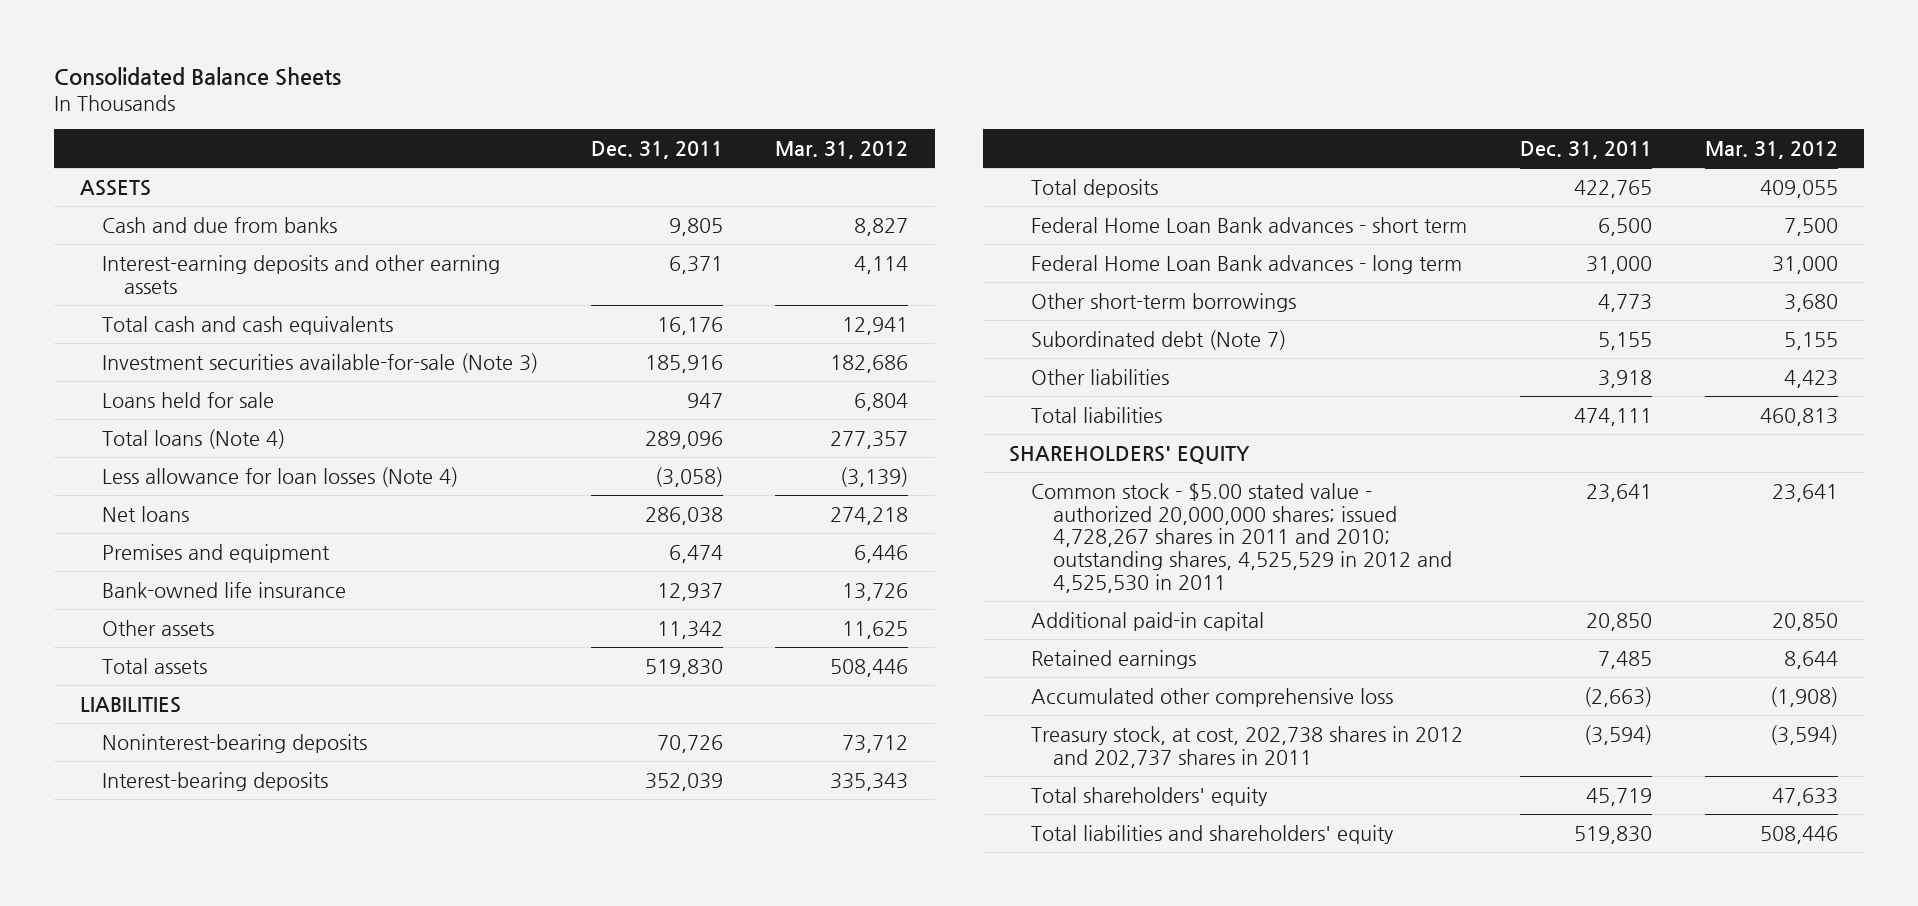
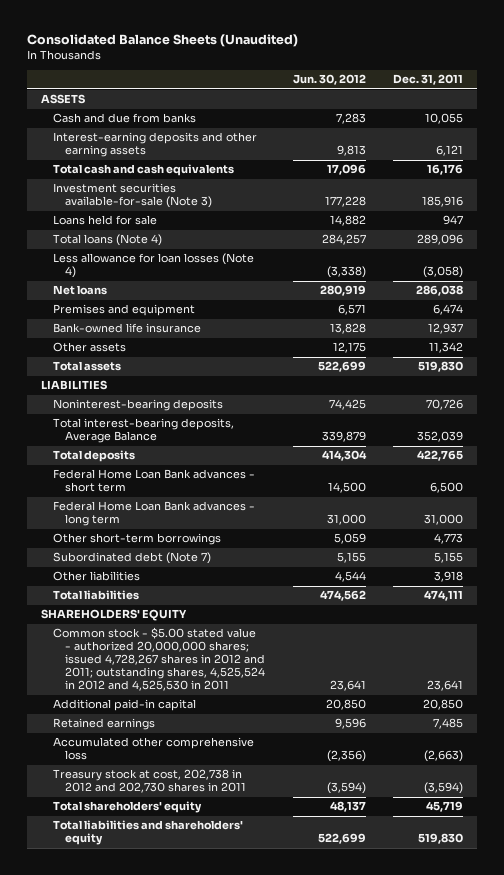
- Consolidated Balance Sheets
+ Consolidated Balance Sheets (Unaudited)
- | Dec. 31, 2011 | Mar. 31, 2012
+ | Jun. 30, 2012 | Dec. 31, 2011
- Cash and due from banks | 9,805 | 8,827
- Interest-earning deposits and other earning assets | 6,371 | 4,114
+ Cash and due from banks | 7,283 | 10,055
+ Interest-earning deposits and other earning assets | 9,813 | 6,121
- Interest-bearing deposits | 352,039 | 335,343
+ Total interest-bearing deposits, Average Balance | 339,879 | 352,039
- Common stock - $5.00 stated value - authorized 20,000,000 shares; issued 4,728,267 shares in 2011 and 2010; outstanding shares, 4,525,529 in 2012 and 4,525,530 in 2011 | 23,641 | 23,641
+ Common stock - $5.00 stated value - authorized 20,000,000 shares; issued 4,728,267 shares in 2012 and 2011; outstanding shares, 4,525,524 in 2012 and 4,525,530 in 2011 | 23,641 | 23,641
- Treasury stock, at cost, 202,738 shares in 2012 and 202,737 shares in 2011 | (3,594) | (3,594)
+ Treasury stock at cost, 202,738 in 2012 and 202,730 shares in 2011 | (3,594) | (3,594)

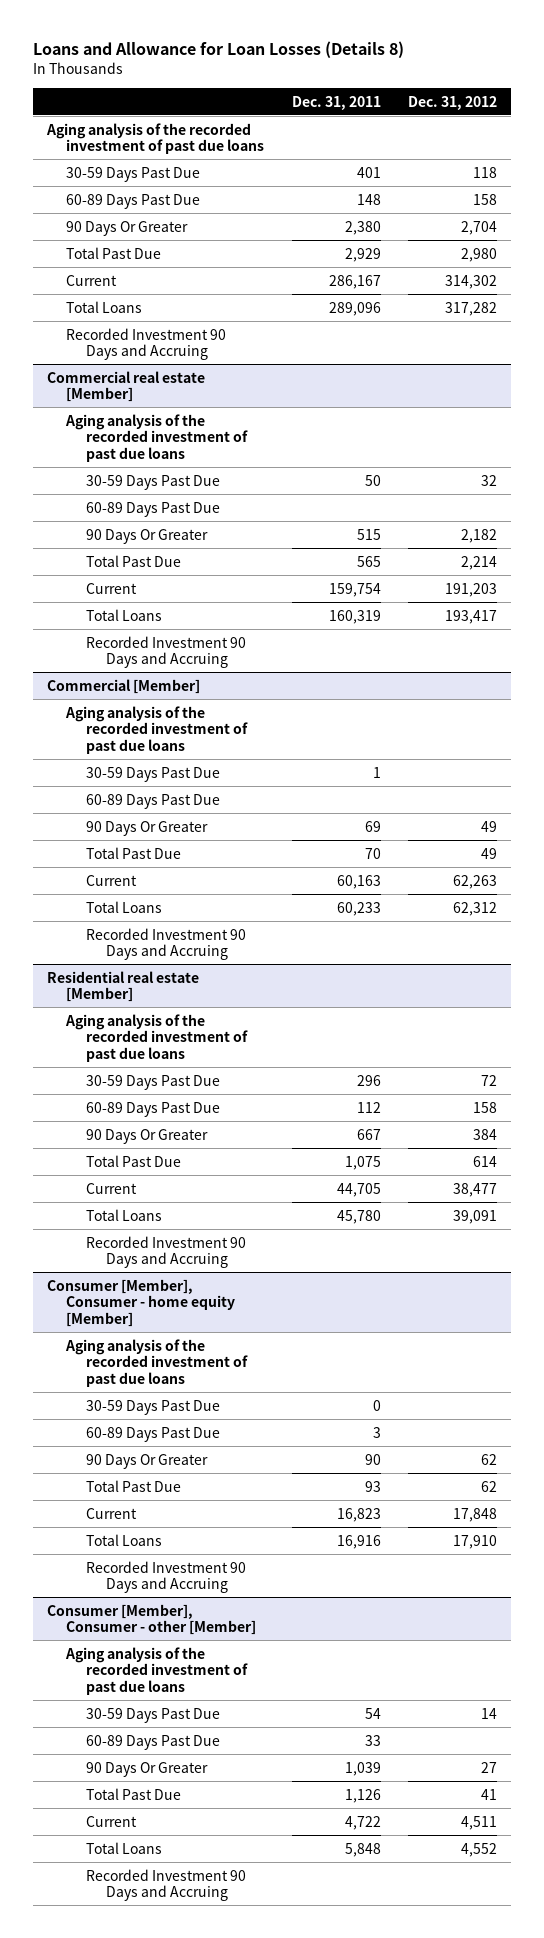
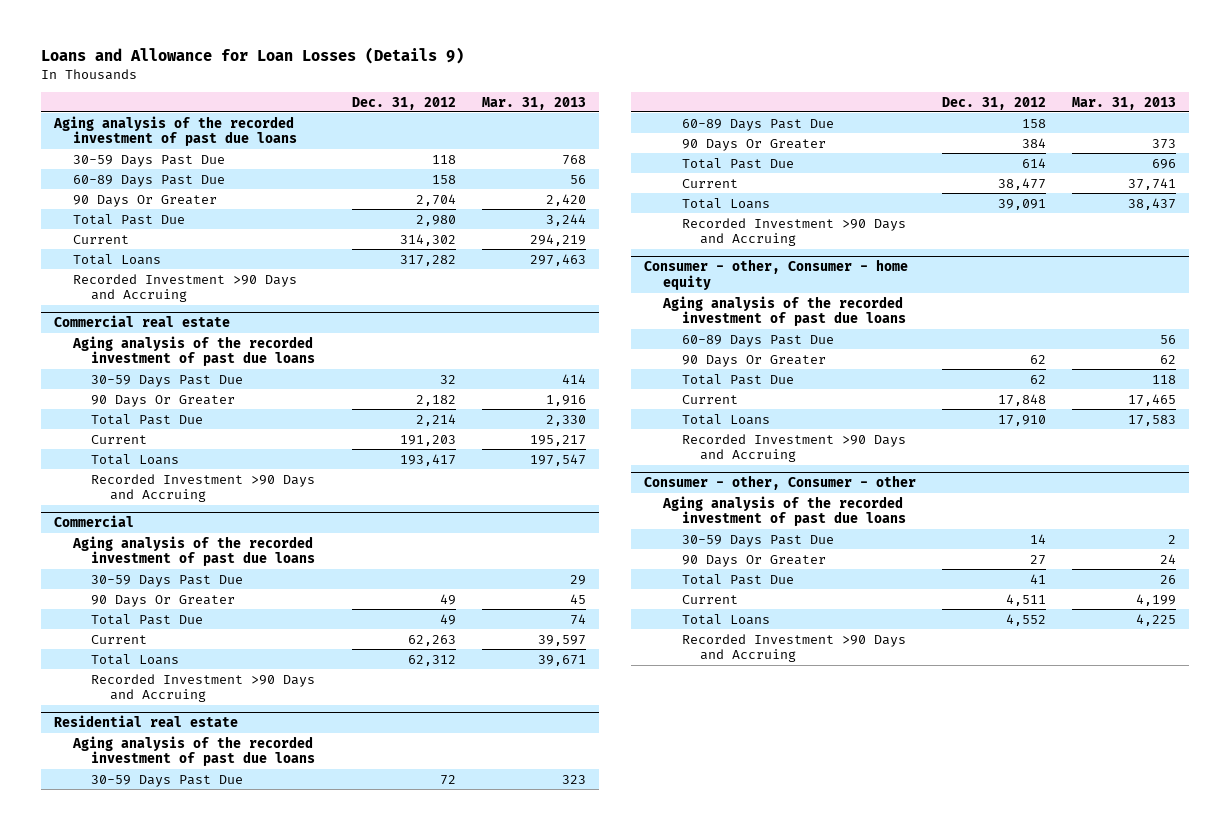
- Loans and Allowance for Loan Losses (Details 8)
+ Loans and Allowance for Loan Losses (Details 9)
- | Dec. 31, 2011 | Dec. 31, 2012
+ | Dec. 31, 2012 | Mar. 31, 2013
- Recorded Investment 90 Days and Accruing
- Commercial real estate [Member]
+ Recorded Investment >90 Days and Accruing
+ Commercial real estate
- 60-89 Days Past Due
- Recorded Investment 90 Days and Accruing
- Commercial [Member]
+ Recorded Investment >90 Days and Accruing
+ Commercial
- 60-89 Days Past Due
- Recorded Investment 90 Days and Accruing
- Residential real estate [Member]
+ Recorded Investment >90 Days and Accruing
+ Residential real estate
- Recorded Investment 90 Days and Accruing
- Consumer [Member], Consumer - home equity [Member]
+ Recorded Investment >90 Days and Accruing
+ Consumer - other, Consumer - home equity
- 30-59 Days Past Due | 0 |
- Recorded Investment 90 Days and Accruing
- Consumer [Member], Consumer - other [Member]
+ Recorded Investment >90 Days and Accruing
+ Consumer - other, Consumer - other
- 60-89 Days Past Due | 33 |
- Recorded Investment 90 Days and Accruing
+ Recorded Investment >90 Days and Accruing

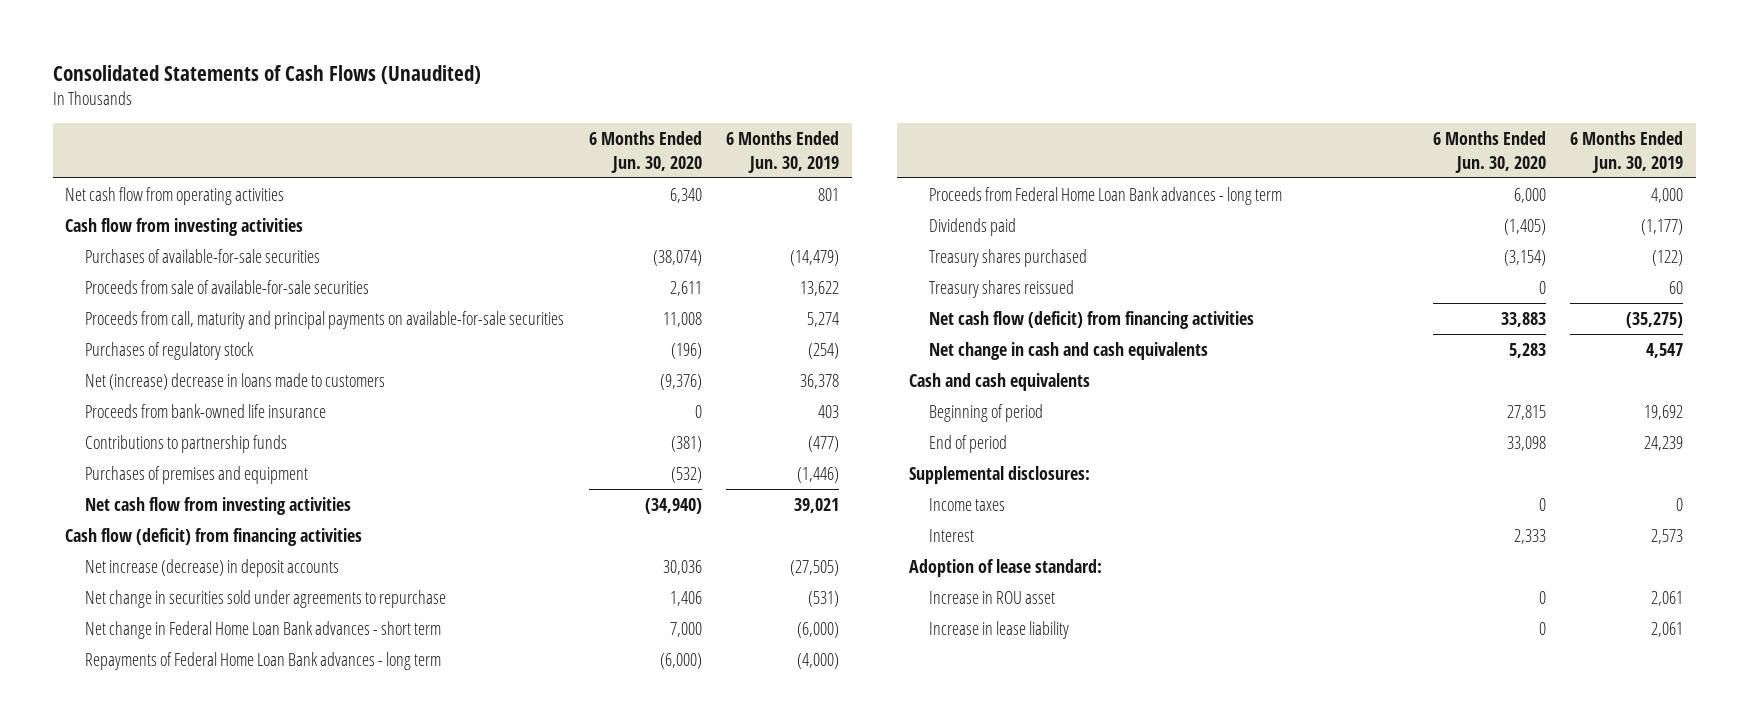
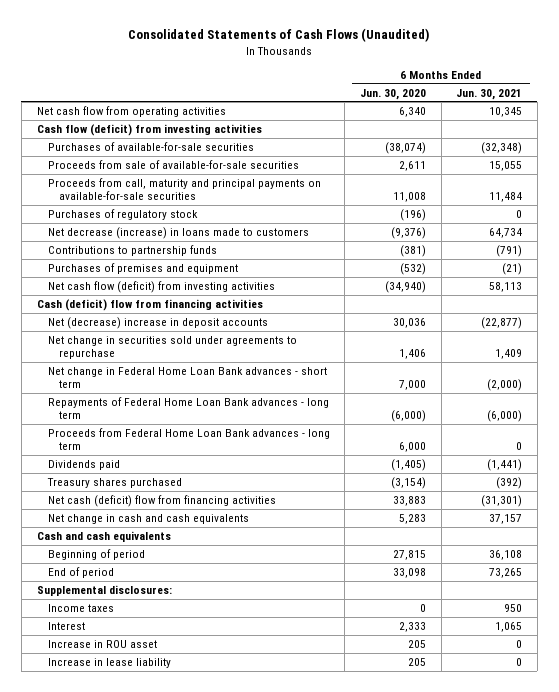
- | 6 Months Ended Jun. 30, 2020 | 6 Months Ended Jun. 30, 2019
+ | 6 Months Ended Jun. 30, 2020 | 6 Months Ended Jun. 30, 2021
- Cash flow from investing activities
+ Cash flow (deficit) from investing activities
- Net (increase) decrease in loans made to customers | (9,376) | 36,378
- Proceeds from bank-owned life insurance | 0 | 403
+ Net decrease (increase) in loans made to customers | (9,376) | 64,734
- Net cash flow from investing activities | (34,940) | 39,021
- Cash flow (deficit) from financing activities
- Net increase (decrease) in deposit accounts | 30,036 | (27,505)
+ Net cash flow (deficit) from investing activities | (34,940) | 58,113
+ Cash (deficit) flow from financing activities
+ Net (decrease) increase in deposit accounts | 30,036 | (22,877)
- Treasury shares reissued | 0 | 60
- Net cash flow (deficit) from financing activities | 33,883 | (35,275)
+ Net cash (deficit) flow from financing activities | 33,883 | (31,301)
- Adoption of lease standard:
- Increase in ROU asset | 0 | 2,061
- Increase in lease liability | 0 | 2,061
+ Increase in ROU asset | 205 | 0
+ Increase in lease liability | 205 | 0

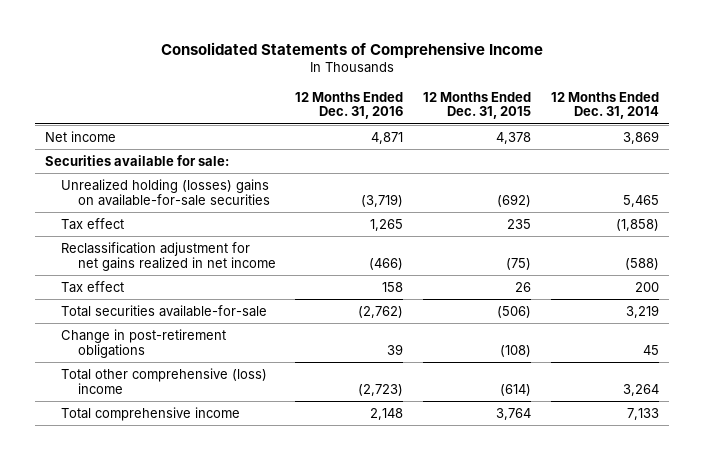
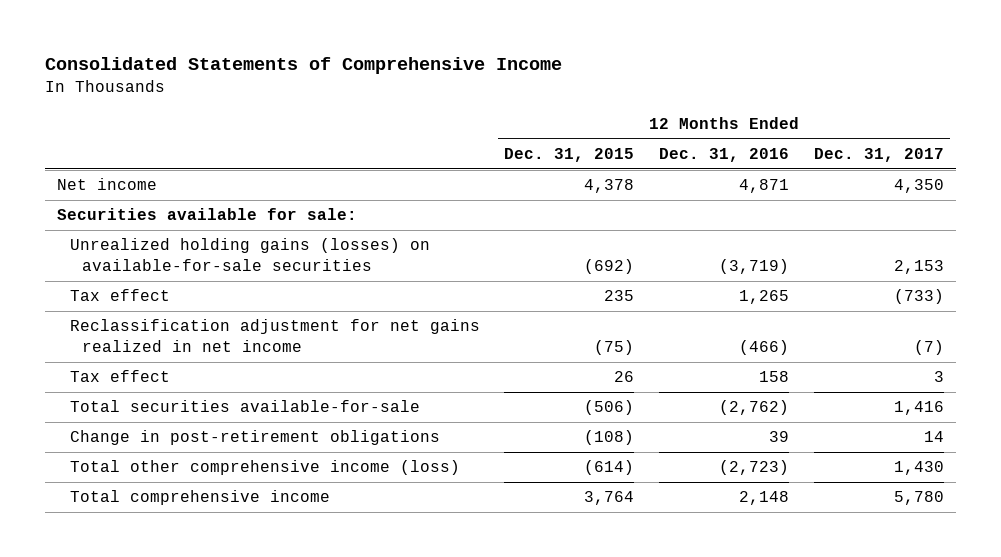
- | 12 Months Ended Dec. 31, 2016 | 12 Months Ended Dec. 31, 2015 | 12 Months Ended Dec. 31, 2014
+ | 12 Months Ended Dec. 31, 2015 | 12 Months Ended Dec. 31, 2016 | 12 Months Ended Dec. 31, 2017
- Unrealized holding (losses) gains on available-for-sale securities | (3,719) | (692) | 5,465
+ Unrealized holding gains (losses) on available-for-sale securities | (692) | (3,719) | 2,153
- Total other comprehensive (loss) income | (2,723) | (614) | 3,264
+ Total other comprehensive income (loss) | (614) | (2,723) | 1,430

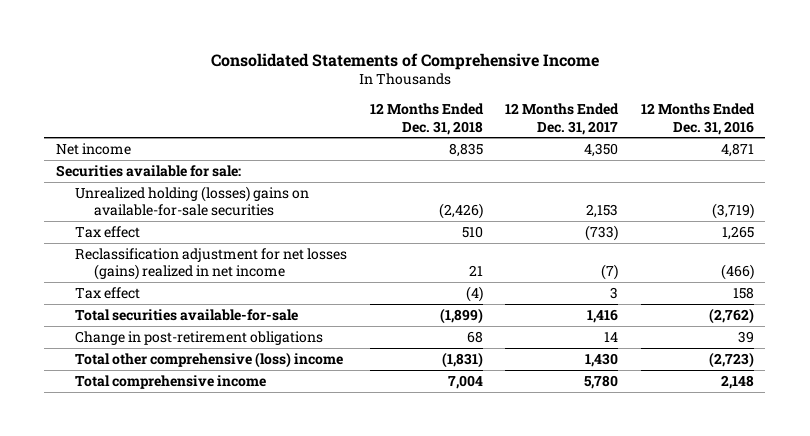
- | 12 Months Ended Dec. 31, 2015 | 12 Months Ended Dec. 31, 2016 | 12 Months Ended Dec. 31, 2017
+ | 12 Months Ended Dec. 31, 2018 | 12 Months Ended Dec. 31, 2017 | 12 Months Ended Dec. 31, 2016
- Unrealized holding gains (losses) on available-for-sale securities | (692) | (3,719) | 2,153
+ Unrealized holding (losses) gains on available-for-sale securities | (2,426) | 2,153 | (3,719)
- Reclassification adjustment for net gains realized in net income | (75) | (466) | (7)
+ Reclassification adjustment for net losses (gains) realized in net income | 21 | (7) | (466)
- Total other comprehensive income (loss) | (614) | (2,723) | 1,430
+ Total other comprehensive (loss) income | (1,831) | 1,430 | (2,723)

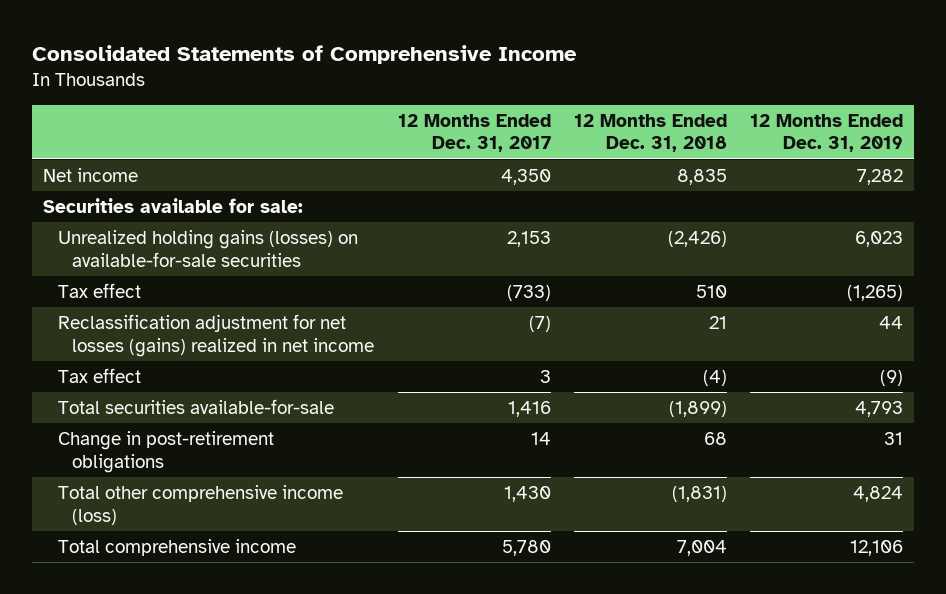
- | 12 Months Ended Dec. 31, 2018 | 12 Months Ended Dec. 31, 2017 | 12 Months Ended Dec. 31, 2016
+ | 12 Months Ended Dec. 31, 2017 | 12 Months Ended Dec. 31, 2018 | 12 Months Ended Dec. 31, 2019
- Unrealized holding (losses) gains on available-for-sale securities | (2,426) | 2,153 | (3,719)
+ Unrealized holding gains (losses) on available-for-sale securities | 2,153 | (2,426) | 6,023
- Total other comprehensive (loss) income | (1,831) | 1,430 | (2,723)
+ Total other comprehensive income (loss) | 1,430 | (1,831) | 4,824

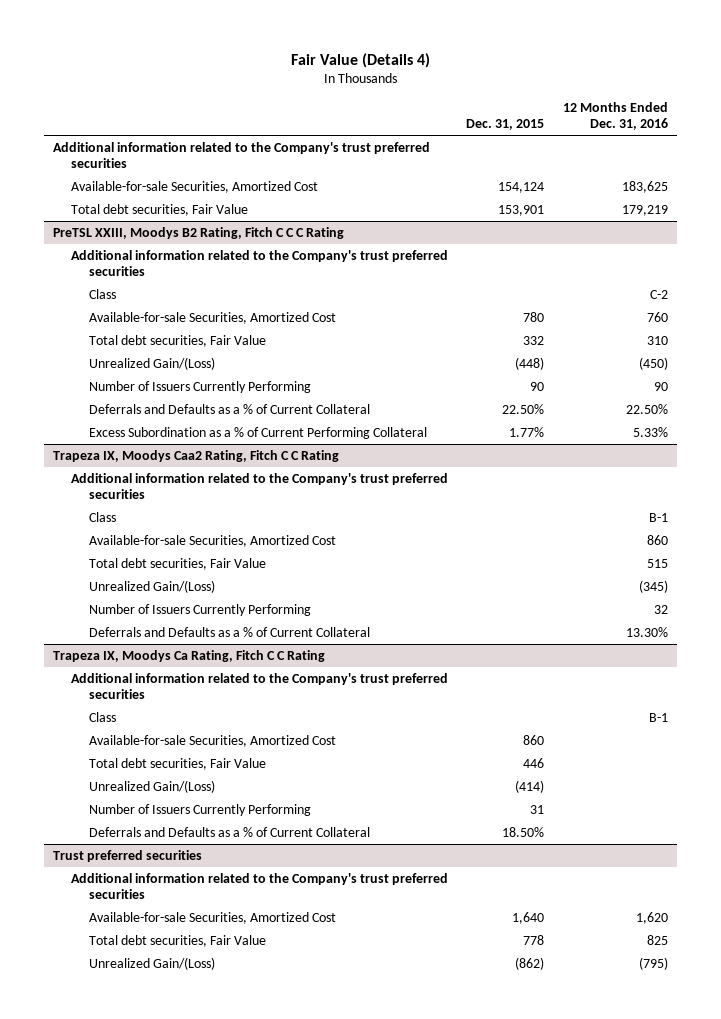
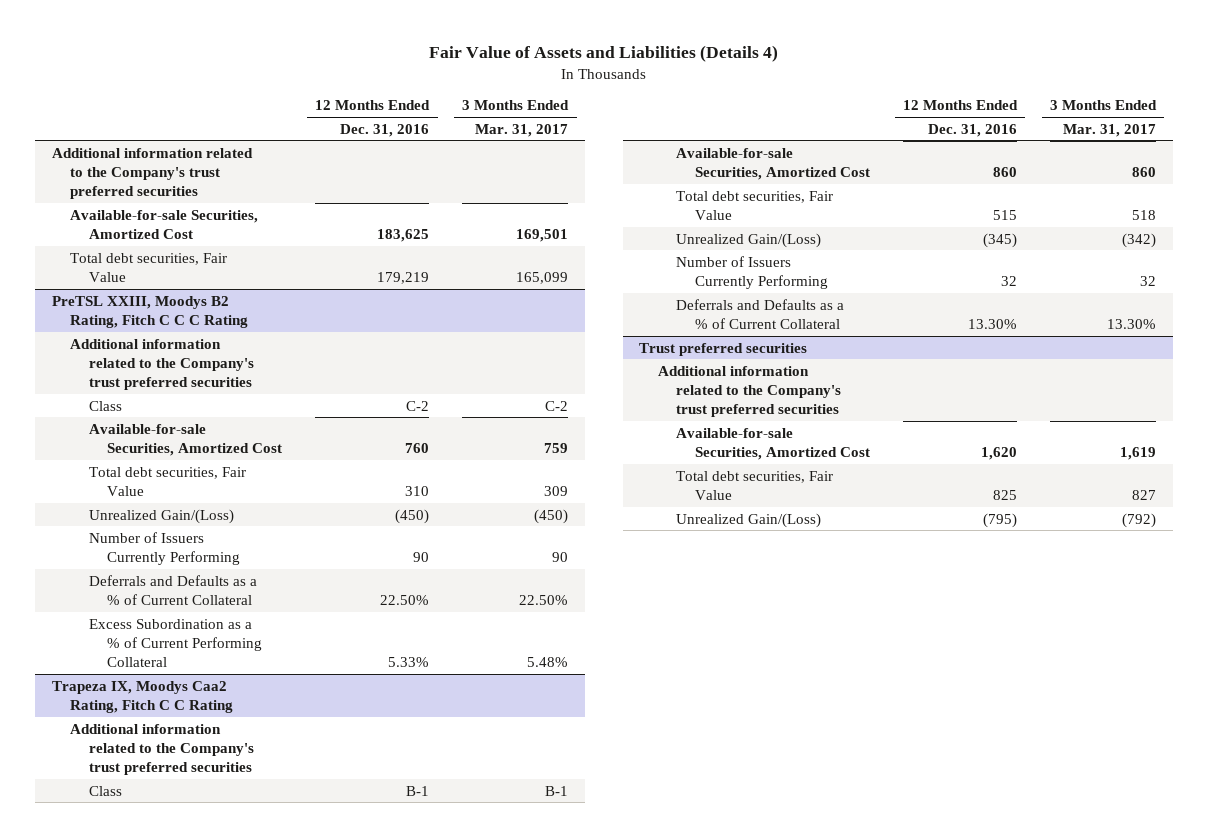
- Fair Value (Details 4)
+ Fair Value of Assets and Liabilities (Details 4)
- | Dec. 31, 2015 | 12 Months Ended Dec. 31, 2016
+ | 12 Months Ended Dec. 31, 2016 | 3 Months Ended Mar. 31, 2017
- Trapeza IX, Moodys Ca Rating, Fitch C C Rating
- Additional information related to the Company's trust preferred securities
- Class | | B-1
- Available-for-sale Securities, Amortized Cost | 860 |
- Total debt securities, Fair Value | 446 |
- Unrealized Gain/(Loss) | (414) |
- Number of Issuers Currently Performing | 31 |
- Deferrals and Defaults as a % of Current Collateral | 18.50% |

